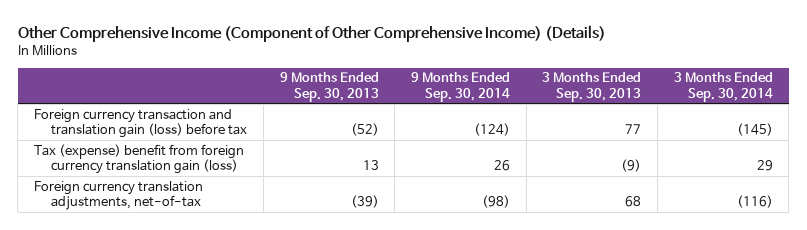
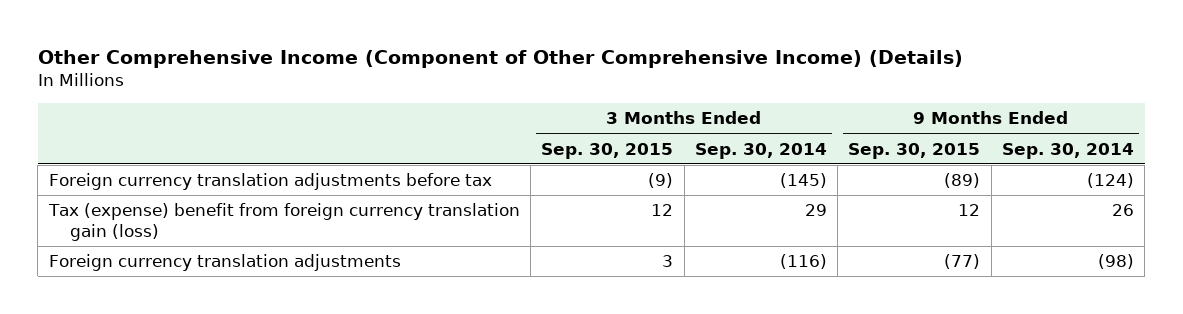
- | 9 Months Ended Sep. 30, 2013 | 9 Months Ended Sep. 30, 2014 | 3 Months Ended Sep. 30, 2013 | 3 Months Ended Sep. 30, 2014
+ | 3 Months Ended Sep. 30, 2015 | 3 Months Ended Sep. 30, 2014 | 9 Months Ended Sep. 30, 2015 | 9 Months Ended Sep. 30, 2014
- Foreign currency transaction and translation gain (loss) before tax | (52) | (124) | 77 | (145)
+ Foreign currency translation adjustments before tax | (9) | (145) | (89) | (124)
- Foreign currency translation adjustments, net-of-tax | (39) | (98) | 68 | (116)
+ Foreign currency translation adjustments | 3 | (116) | (77) | (98)

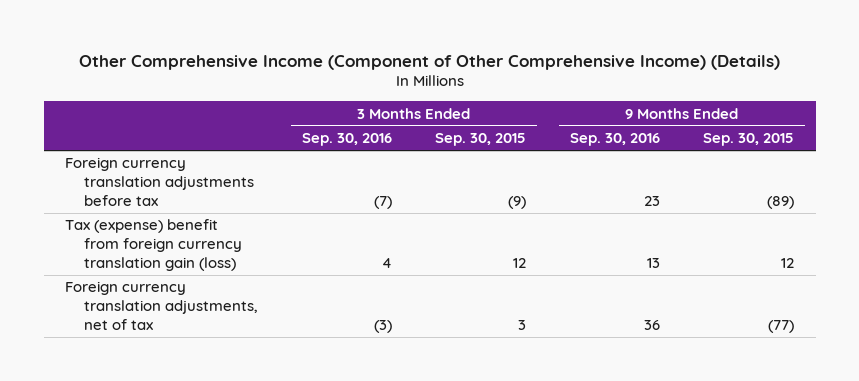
- | 3 Months Ended Sep. 30, 2015 | 3 Months Ended Sep. 30, 2014 | 9 Months Ended Sep. 30, 2015 | 9 Months Ended Sep. 30, 2014
+ | 3 Months Ended Sep. 30, 2016 | 3 Months Ended Sep. 30, 2015 | 9 Months Ended Sep. 30, 2016 | 9 Months Ended Sep. 30, 2015
- Foreign currency translation adjustments | 3 | (116) | (77) | (98)
+ Foreign currency translation adjustments, net of tax | (3) | 3 | 36 | (77)

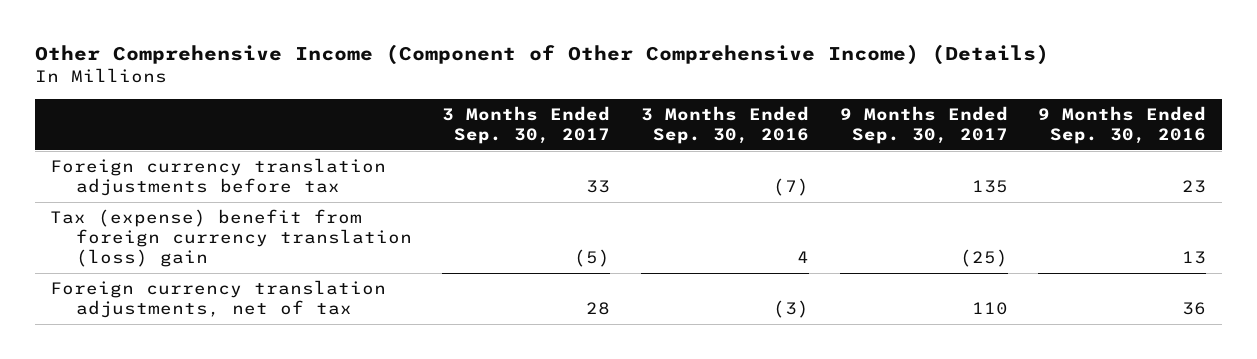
- | 3 Months Ended Sep. 30, 2016 | 3 Months Ended Sep. 30, 2015 | 9 Months Ended Sep. 30, 2016 | 9 Months Ended Sep. 30, 2015
+ | 3 Months Ended Sep. 30, 2017 | 3 Months Ended Sep. 30, 2016 | 9 Months Ended Sep. 30, 2017 | 9 Months Ended Sep. 30, 2016
- Tax (expense) benefit from foreign currency translation gain (loss) | 4 | 12 | 13 | 12
+ Tax (expense) benefit from foreign currency translation (loss) gain | (5) | 4 | (25) | 13

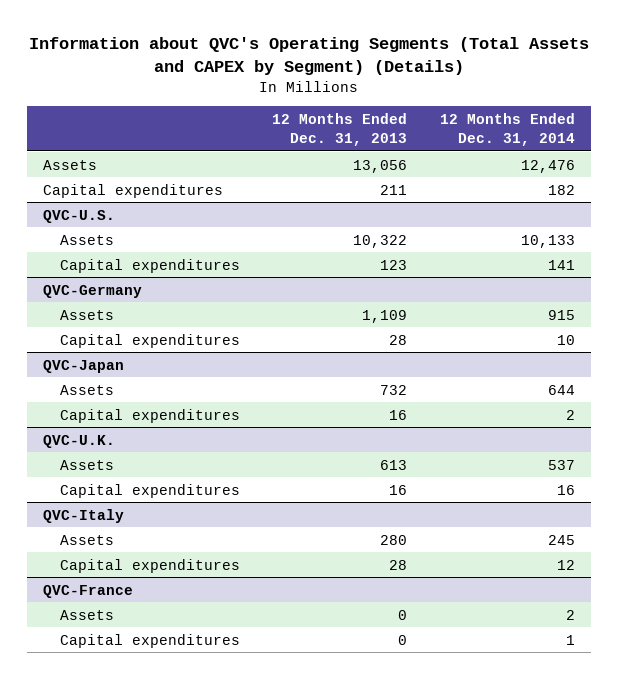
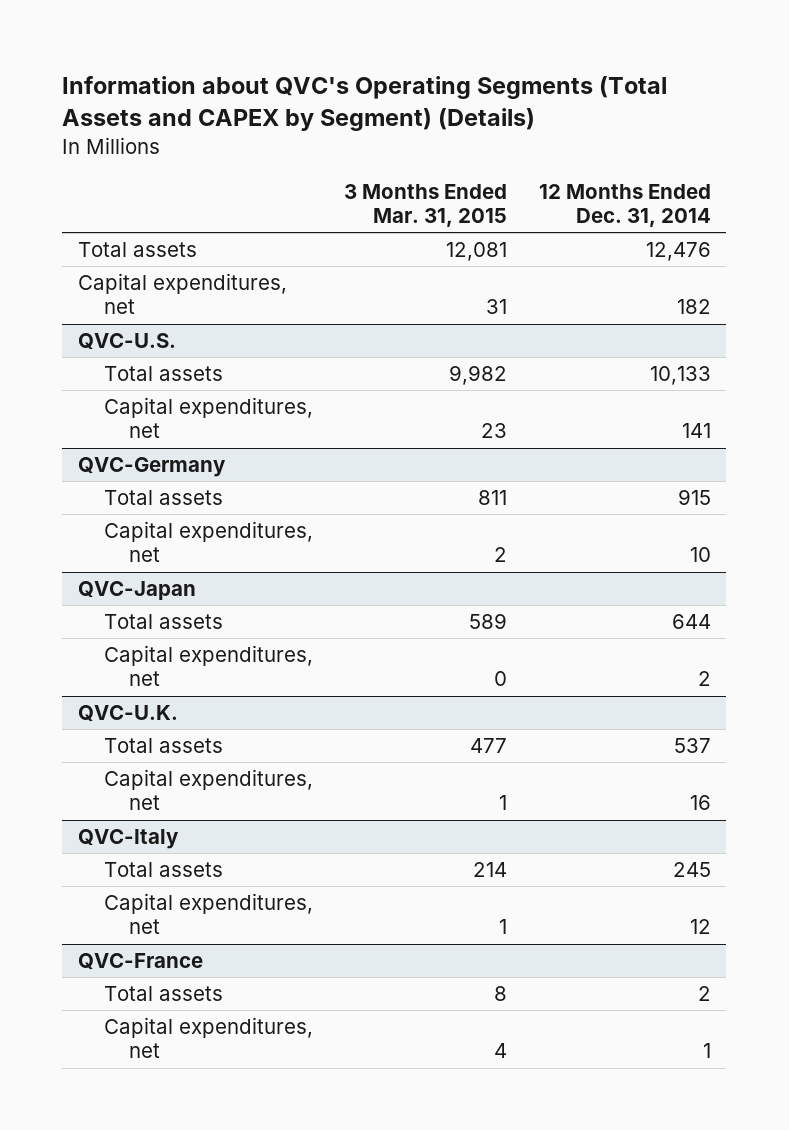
- | 12 Months Ended Dec. 31, 2013 | 12 Months Ended Dec. 31, 2014
+ | 3 Months Ended Mar. 31, 2015 | 12 Months Ended Dec. 31, 2014
- Assets | 13,056 | 12,476
- Capital expenditures | 211 | 182
+ Total assets | 12,081 | 12,476
+ Capital expenditures, net | 31 | 182
@ QVC-U.S.
- Assets | 10,322 | 10,133
- Capital expenditures | 123 | 141
+ Total assets | 9,982 | 10,133
+ Capital expenditures, net | 23 | 141
@ QVC-Germany
- Assets | 1,109 | 915
- Capital expenditures | 28 | 10
+ Total assets | 811 | 915
+ Capital expenditures, net | 2 | 10
@ QVC-Japan
- Assets | 732 | 644
- Capital expenditures | 16 | 2
+ Total assets | 589 | 644
+ Capital expenditures, net | 0 | 2
@ QVC-U.K.
- Assets | 613 | 537
- Capital expenditures | 16 | 16
+ Total assets | 477 | 537
+ Capital expenditures, net | 1 | 16
@ QVC-Italy
- Assets | 280 | 245
- Capital expenditures | 28 | 12
+ Total assets | 214 | 245
+ Capital expenditures, net | 1 | 12
@ QVC-France
- Assets | 0 | 2
- Capital expenditures | 0 | 1
+ Total assets | 8 | 2
+ Capital expenditures, net | 4 | 1

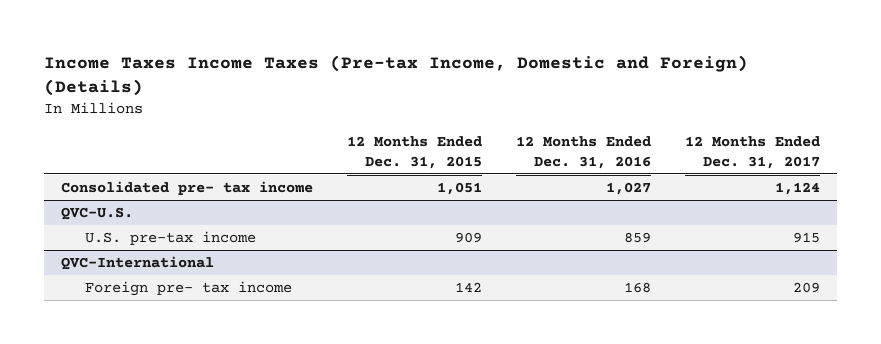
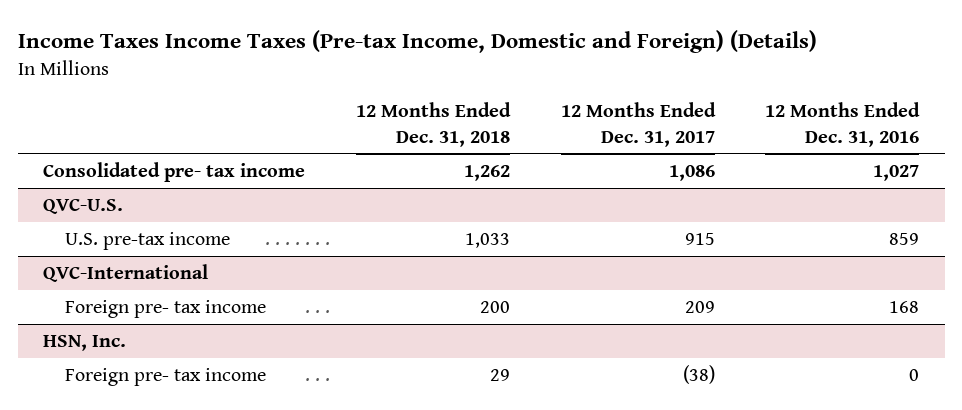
- | 12 Months Ended Dec. 31, 2015 | 12 Months Ended Dec. 31, 2016 | 12 Months Ended Dec. 31, 2017
+ | 12 Months Ended Dec. 31, 2018 | 12 Months Ended Dec. 31, 2017 | 12 Months Ended Dec. 31, 2016
- Consolidated pre- tax income | 1,051 | 1,027 | 1,124
+ Consolidated pre- tax income | 1,262 | 1,086 | 1,027
+ HSN, Inc.
+ Foreign pre- tax income | 29 | (38) | 0

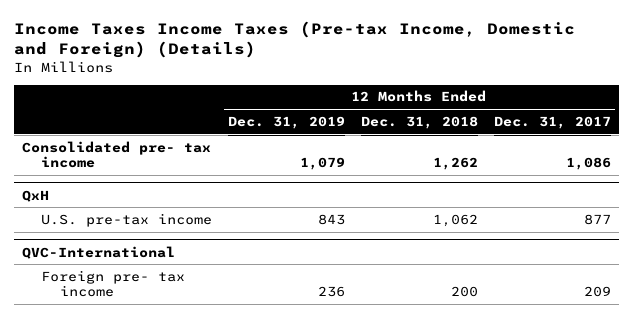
- | 12 Months Ended Dec. 31, 2018 | 12 Months Ended Dec. 31, 2017 | 12 Months Ended Dec. 31, 2016
+ | 12 Months Ended Dec. 31, 2019 | 12 Months Ended Dec. 31, 2018 | 12 Months Ended Dec. 31, 2017
- QVC-U.S.
- U.S. pre-tax income | 1,033 | 915 | 859
+ QxH
+ U.S. pre-tax income | 843 | 1,062 | 877
- HSN, Inc.
- Foreign pre- tax income | 29 | (38) | 0

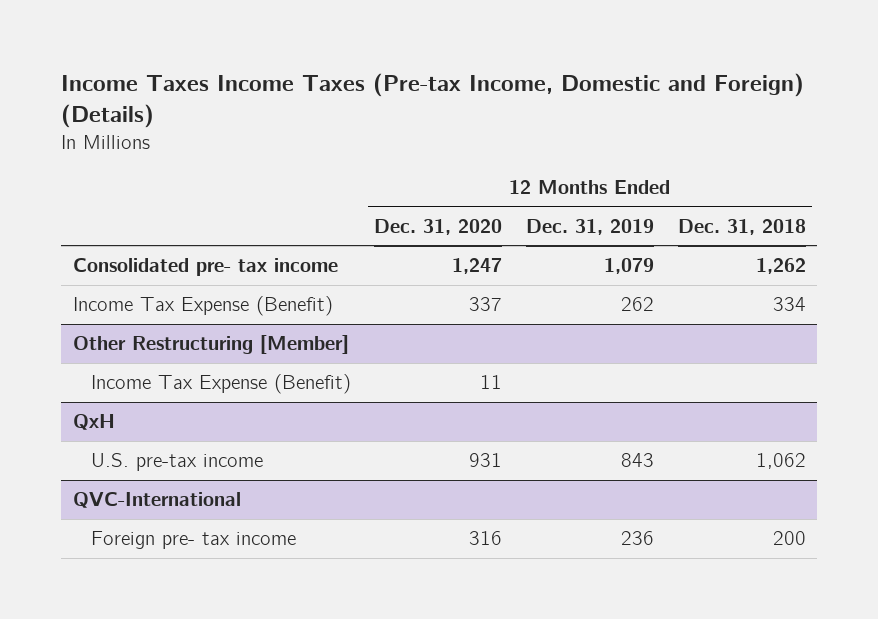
- | 12 Months Ended Dec. 31, 2019 | 12 Months Ended Dec. 31, 2018 | 12 Months Ended Dec. 31, 2017
+ | 12 Months Ended Dec. 31, 2020 | 12 Months Ended Dec. 31, 2019 | 12 Months Ended Dec. 31, 2018
+ Income Tax Expense (Benefit) | 337 | 262 | 334
+ Other Restructuring [Member]
+ Income Tax Expense (Benefit) | 11 | |

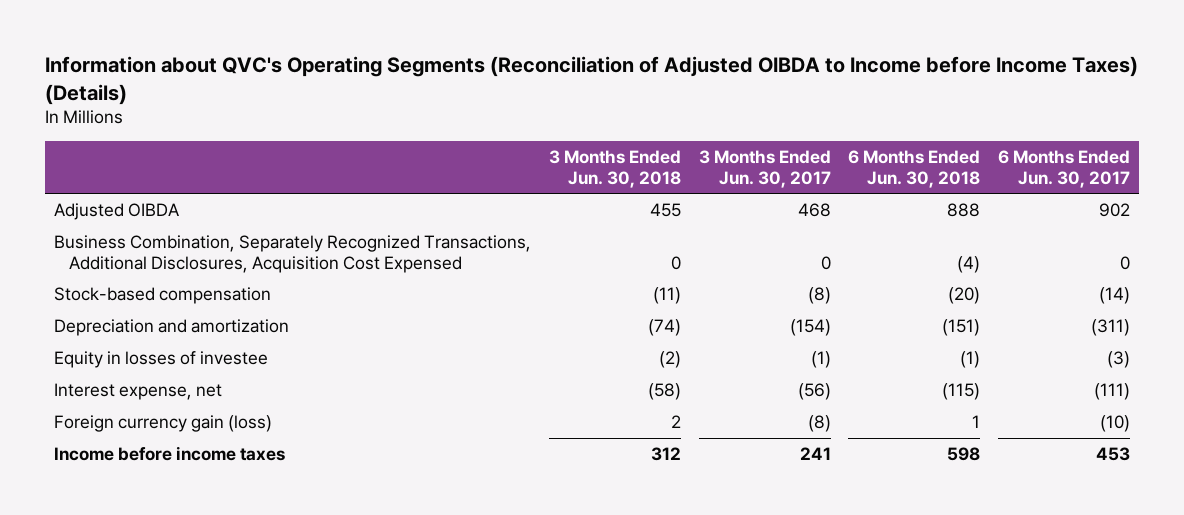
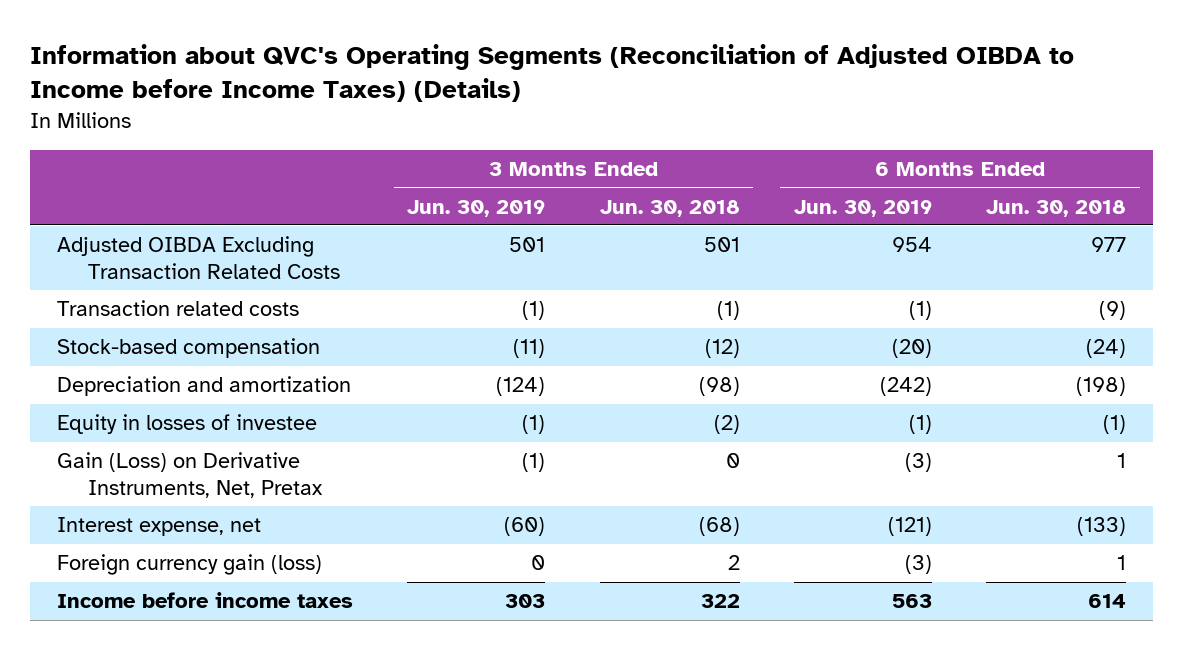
- | 3 Months Ended Jun. 30, 2018 | 3 Months Ended Jun. 30, 2017 | 6 Months Ended Jun. 30, 2018 | 6 Months Ended Jun. 30, 2017
+ | 3 Months Ended Jun. 30, 2019 | 3 Months Ended Jun. 30, 2018 | 6 Months Ended Jun. 30, 2019 | 6 Months Ended Jun. 30, 2018
- Adjusted OIBDA | 455 | 468 | 888 | 902
- Business Combination, Separately Recognized Transactions, Additional Disclosures, Acquisition Cost Expensed | 0 | 0 | (4) | 0
- Stock-based compensation | (11) | (8) | (20) | (14)
- Depreciation and amortization | (74) | (154) | (151) | (311)
+ Adjusted OIBDA Excluding Transaction Related Costs | 501 | 501 | 954 | 977
+ Transaction related costs | (1) | (1) | (1) | (9)
+ Stock-based compensation | (11) | (12) | (20) | (24)
+ Depreciation and amortization | (124) | (98) | (242) | (198)
- Interest expense, net | (58) | (56) | (115) | (111)
+ Gain (Loss) on Derivative Instruments, Net, Pretax | (1) | 0 | (3) | 1
+ Interest expense, net | (60) | (68) | (121) | (133)
- Income before income taxes | 312 | 241 | 598 | 453
+ Income before income taxes | 303 | 322 | 563 | 614

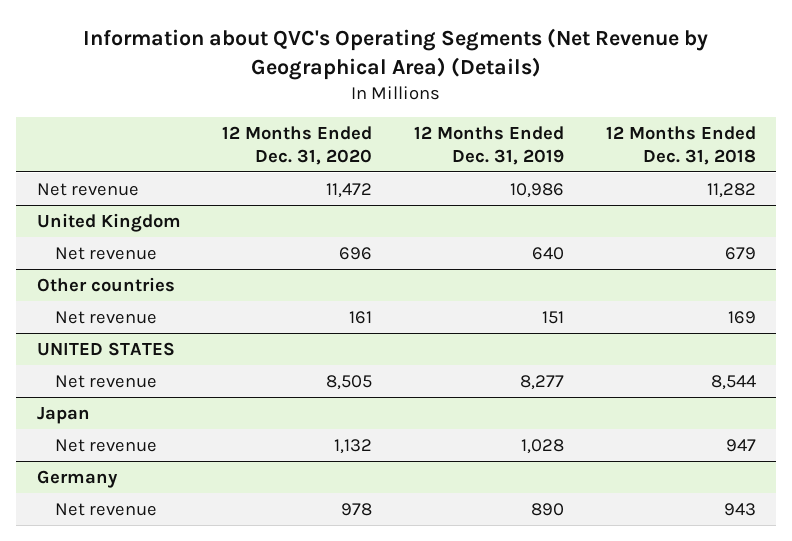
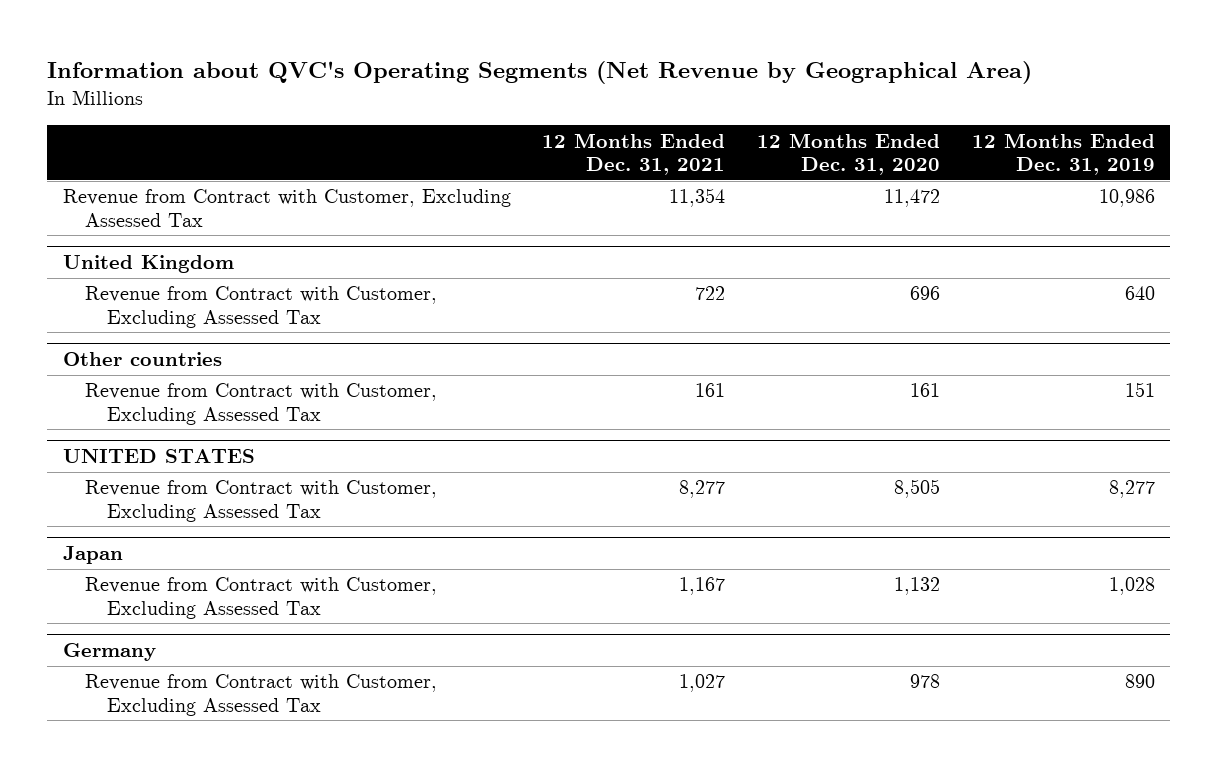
- Information about QVC's Operating Segments (Net Revenue by Geographical Area) (Details)
+ Information about QVC's Operating Segments (Net Revenue by Geographical Area)
- | 12 Months Ended Dec. 31, 2020 | 12 Months Ended Dec. 31, 2019 | 12 Months Ended Dec. 31, 2018
+ | 12 Months Ended Dec. 31, 2021 | 12 Months Ended Dec. 31, 2020 | 12 Months Ended Dec. 31, 2019
- Net revenue | 11,472 | 10,986 | 11,282
+ Revenue from Contract with Customer, Excluding Assessed Tax | 11,354 | 11,472 | 10,986
@ United Kingdom
- Net revenue | 696 | 640 | 679
+ Revenue from Contract with Customer, Excluding Assessed Tax | 722 | 696 | 640
@ Other countries
- Net revenue | 161 | 151 | 169
+ Revenue from Contract with Customer, Excluding Assessed Tax | 161 | 161 | 151
@ UNITED STATES
- Net revenue | 8,505 | 8,277 | 8,544
+ Revenue from Contract with Customer, Excluding Assessed Tax | 8,277 | 8,505 | 8,277
@ Japan
- Net revenue | 1,132 | 1,028 | 947
+ Revenue from Contract with Customer, Excluding Assessed Tax | 1,167 | 1,132 | 1,028
@ Germany
- Net revenue | 978 | 890 | 943
+ Revenue from Contract with Customer, Excluding Assessed Tax | 1,027 | 978 | 890

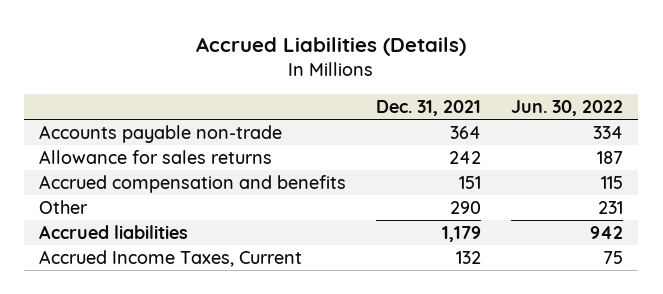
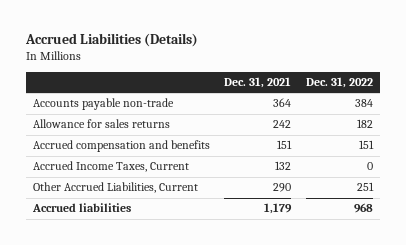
- | Dec. 31, 2021 | Jun. 30, 2022
+ | Dec. 31, 2021 | Dec. 31, 2022
- Other | 290 | 231
+ Other Accrued Liabilities, Current | 290 | 251
moved down: Accrued liabilities | 1,179 | 968

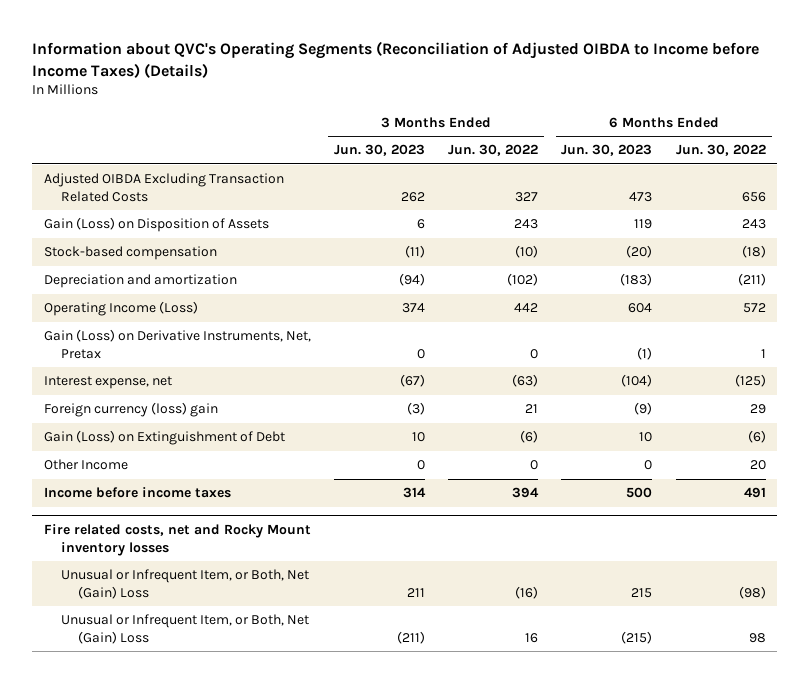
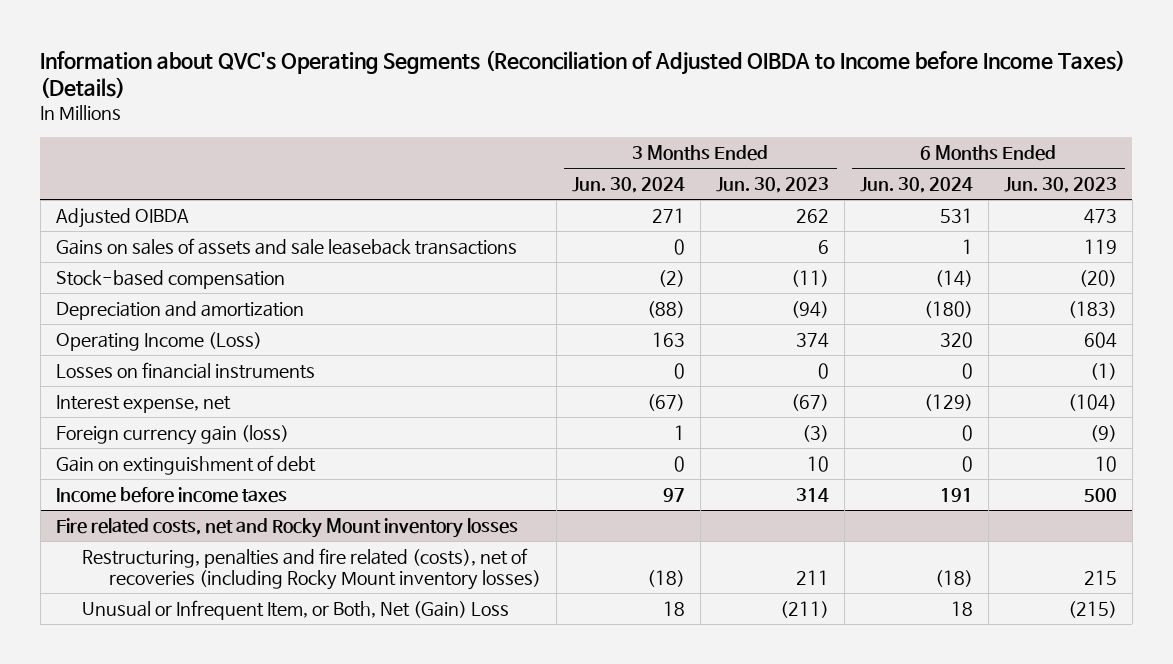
- | 3 Months Ended Jun. 30, 2023 | 3 Months Ended Jun. 30, 2022 | 6 Months Ended Jun. 30, 2023 | 6 Months Ended Jun. 30, 2022
+ | 3 Months Ended Jun. 30, 2024 | 3 Months Ended Jun. 30, 2023 | 6 Months Ended Jun. 30, 2024 | 6 Months Ended Jun. 30, 2023
- Adjusted OIBDA Excluding Transaction Related Costs | 262 | 327 | 473 | 656
- Gain (Loss) on Disposition of Assets | 6 | 243 | 119 | 243
+ Adjusted OIBDA | 271 | 262 | 531 | 473
+ Gains on sales of assets and sale leaseback transactions | 0 | 6 | 1 | 119
- Gain (Loss) on Derivative Instruments, Net, Pretax | 0 | 0 | (1) | 1
+ Losses on financial instruments | 0 | 0 | 0 | (1)
- Foreign currency (loss) gain | (3) | 21 | (9) | 29
- Gain (Loss) on Extinguishment of Debt | 10 | (6) | 10 | (6)
- Other Income | 0 | 0 | 0 | 20
+ Foreign currency gain (loss) | 1 | (3) | 0 | (9)
+ Gain on extinguishment of debt | 0 | 10 | 0 | 10
@ Fire related costs, net and Rocky Mount inventory losses
- Unusual or Infrequent Item, or Both, Net (Gain) Loss | 211 | (16) | 215 | (98)
+ Restructuring, penalties and fire related (costs), net of recoveries (including Rocky Mount inventory losses) | (18) | 211 | (18) | 215

